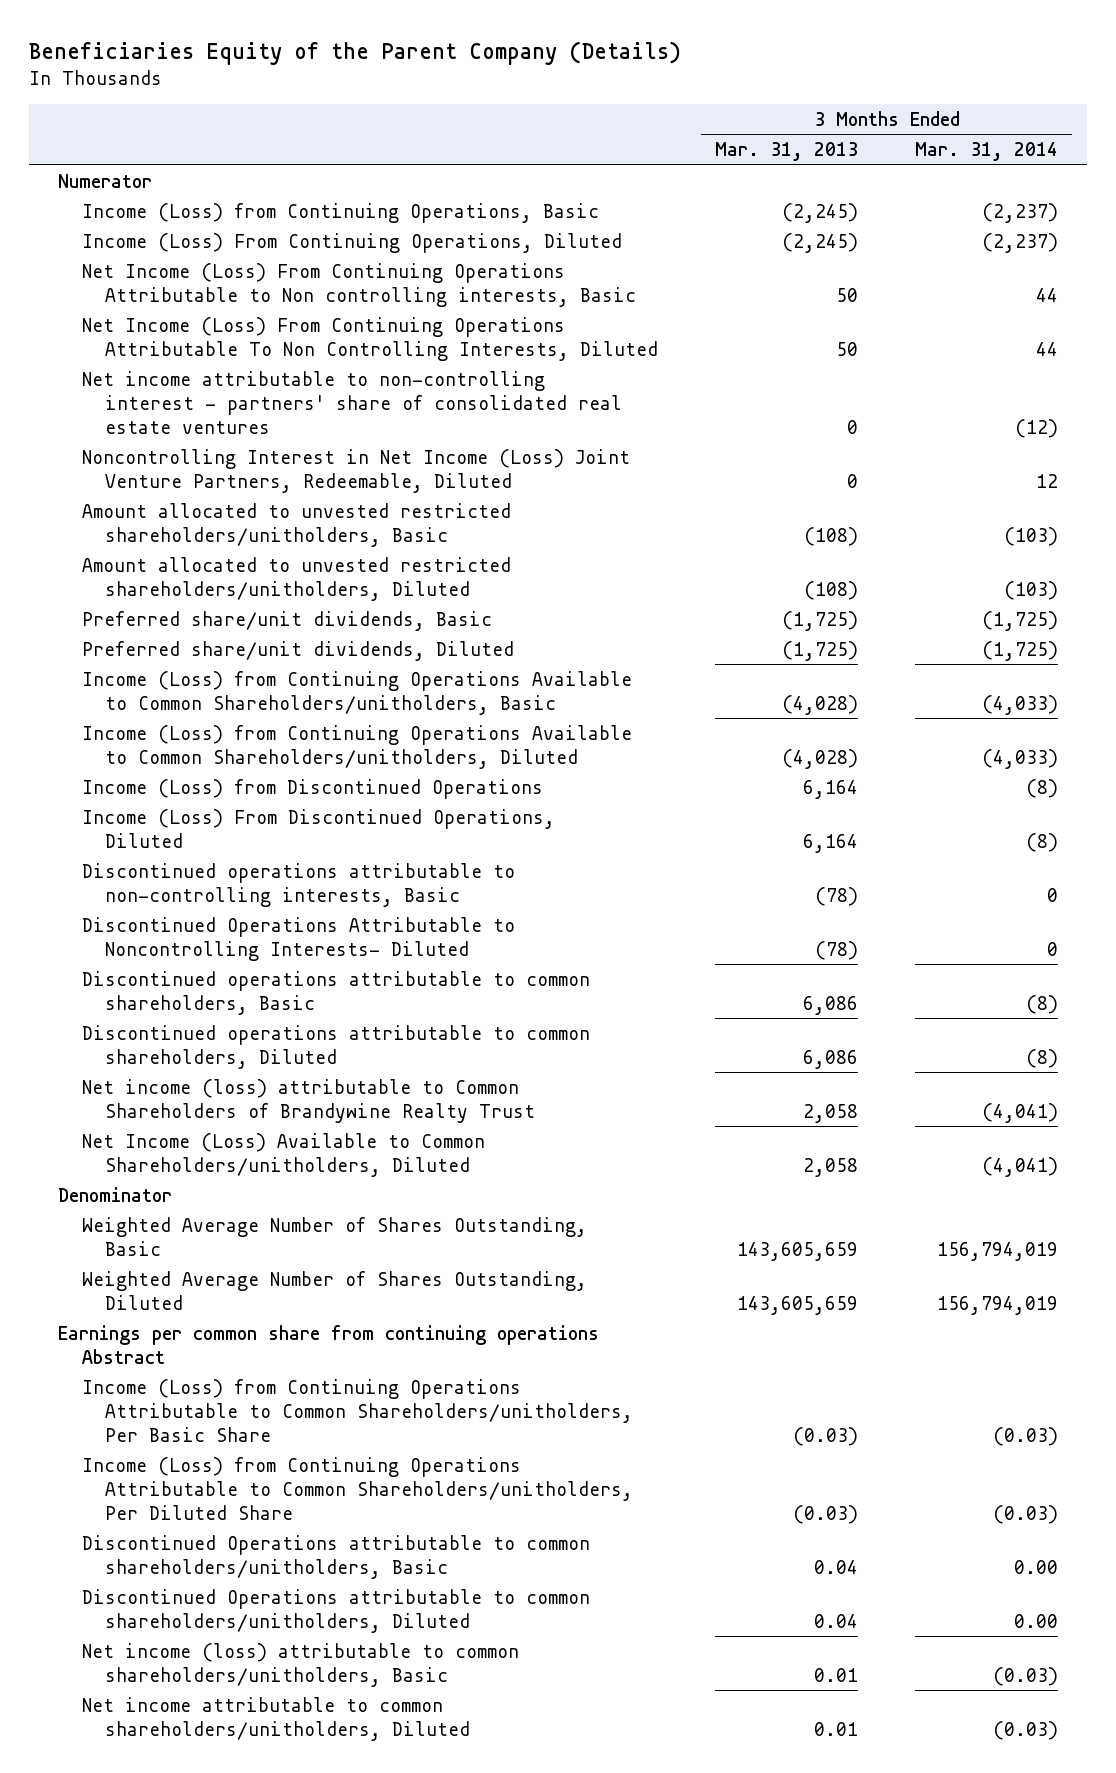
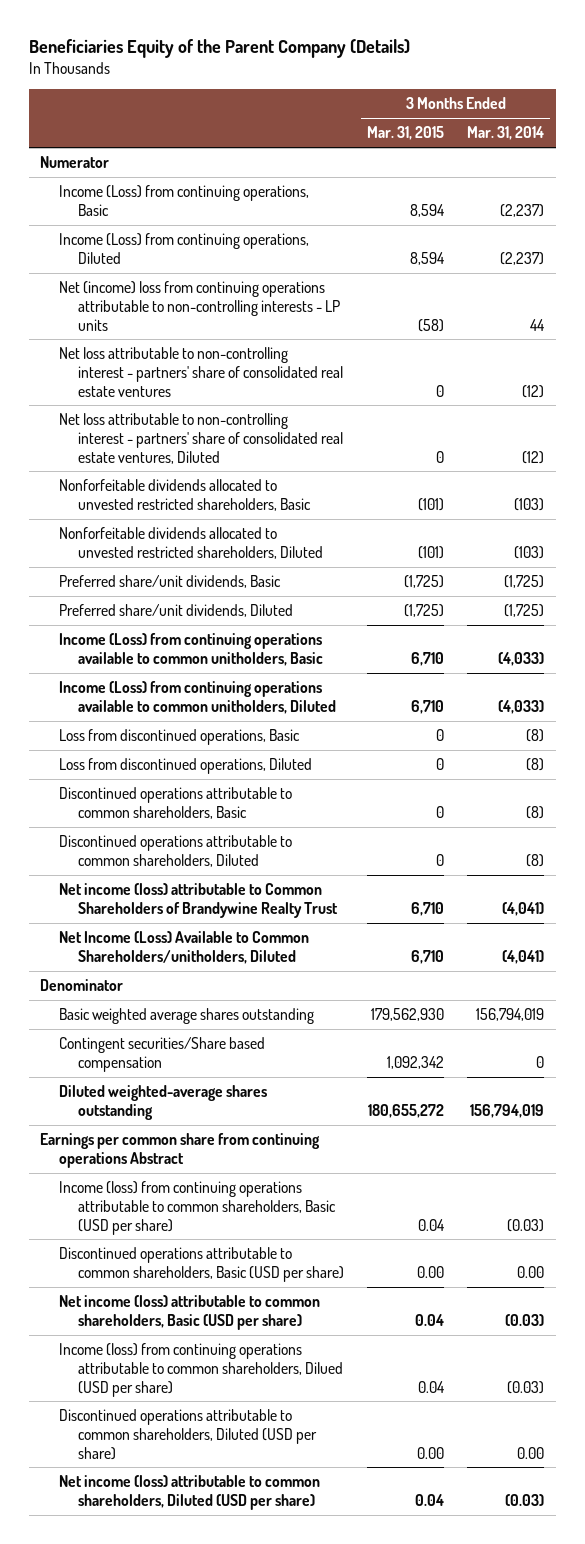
- | 3 Months Ended Mar. 31, 2013 | 3 Months Ended Mar. 31, 2014
+ | 3 Months Ended Mar. 31, 2015 | 3 Months Ended Mar. 31, 2014
- Income (Loss) from Continuing Operations, Basic | (2,245) | (2,237)
- Income (Loss) From Continuing Operations, Diluted | (2,245) | (2,237)
- Net Income (Loss) From Continuing Operations Attributable to Non controlling interests, Basic | 50 | 44
- Net Income (Loss) From Continuing Operations Attributable To Non Controlling Interests, Diluted | 50 | 44
- Net income attributable to non-controlling interest - partners' share of consolidated real estate ventures | 0 | (12)
- Noncontrolling Interest in Net Income (Loss) Joint Venture Partners, Redeemable, Diluted | 0 | 12
- Amount allocated to unvested restricted shareholders/unitholders, Basic | (108) | (103)
- Amount allocated to unvested restricted shareholders/unitholders, Diluted | (108) | (103)
+ Income (Loss) from continuing operations, Basic | 8,594 | (2,237)
+ Income (Loss) from continuing operations, Diluted | 8,594 | (2,237)
+ Net (income) loss from continuing operations attributable to non-controlling interests - LP units | (58) | 44
+ Net loss attributable to non-controlling interest - partners' share of consolidated real estate ventures | 0 | (12)
+ Net loss attributable to non-controlling interest - partners' share of consolidated real estate ventures, Diluted | 0 | (12)
+ Nonforfeitable dividends allocated to unvested restricted shareholders, Basic | (101) | (103)
+ Nonforfeitable dividends allocated to unvested restricted shareholders, Diluted | (101) | (103)
- Income (Loss) from Continuing Operations Available to Common Shareholders/unitholders, Basic | (4,028) | (4,033)
- Income (Loss) from Continuing Operations Available to Common Shareholders/unitholders, Diluted | (4,028) | (4,033)
- Income (Loss) from Discontinued Operations | 6,164 | (8)
- Income (Loss) From Discontinued Operations, Diluted | 6,164 | (8)
- Discontinued operations attributable to non-controlling interests, Basic | (78) | 0
- Discontinued Operations Attributable to Noncontrolling Interests- Diluted | (78) | 0
+ Income (Loss) from continuing operations available to common unitholders, Basic | 6,710 | (4,033)
+ Income (Loss) from continuing operations available to common unitholders, Diluted | 6,710 | (4,033)
+ Loss from discontinued operations, Basic | 0 | (8)
+ Loss from discontinued operations, Diluted | 0 | (8)
- Weighted Average Number of Shares Outstanding, Basic | 143,605,659 | 156,794,019
- Weighted Average Number of Shares Outstanding, Diluted | 143,605,659 | 156,794,019
+ Basic weighted average shares outstanding | 179,562,930 | 156,794,019
+ Contingent securities/Share based compensation | 1,092,342 | 0
+ Diluted weighted-average shares outstanding | 180,655,272 | 156,794,019
- Income (Loss) from Continuing Operations Attributable to Common Shareholders/unitholders, Per Basic Share | (0.03) | (0.03)
- Income (Loss) from Continuing Operations Attributable to Common Shareholders/unitholders, Per Diluted Share | (0.03) | (0.03)
- Discontinued Operations attributable to common shareholders/unitholders, Basic | 0.04 | 0.00
- Discontinued Operations attributable to common shareholders/unitholders, Diluted | 0.04 | 0.00
- Net income (loss) attributable to common shareholders/unitholders, Basic | 0.01 | (0.03)
- Net income attributable to common shareholders/unitholders, Diluted | 0.01 | (0.03)
+ Income (loss) from continuing operations attributable to common shareholders, Basic (USD per share) | 0.04 | (0.03)
+ Discontinued operations attributable to common shareholders, Basic (USD per share) | 0.00 | 0.00
+ Net income (loss) attributable to common shareholders, Basic (USD per share) | 0.04 | (0.03)
+ Income (loss) from continuing operations attributable to common shareholders, Dilued (USD per share) | 0.04 | (0.03)
+ Discontinued operations attributable to common shareholders, Diluted (USD per share) | 0.00 | 0.00
+ Net income (loss) attributable to common shareholders, Diluted (USD per share) | 0.04 | (0.03)

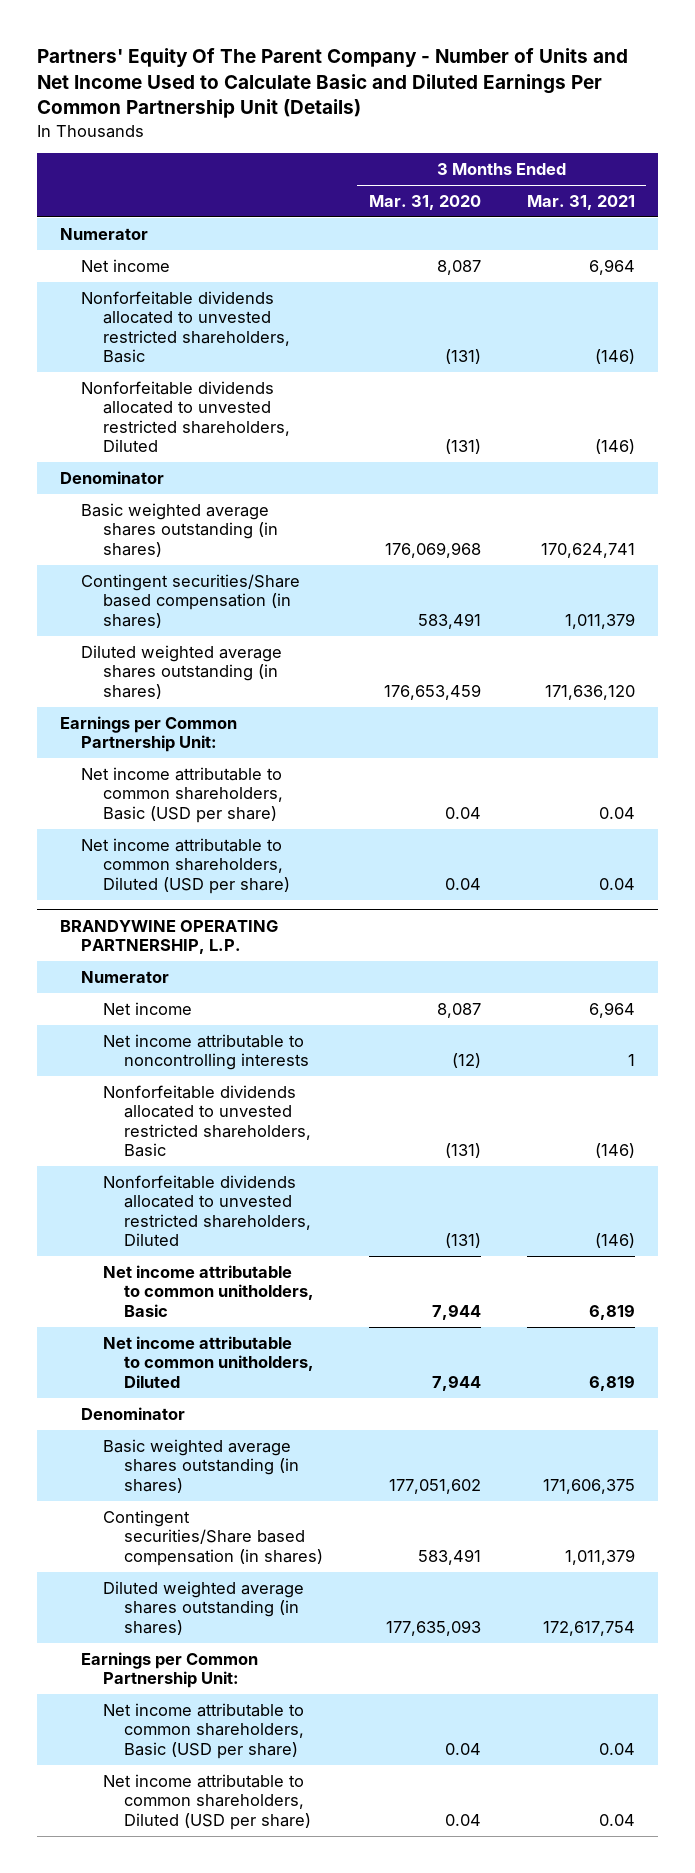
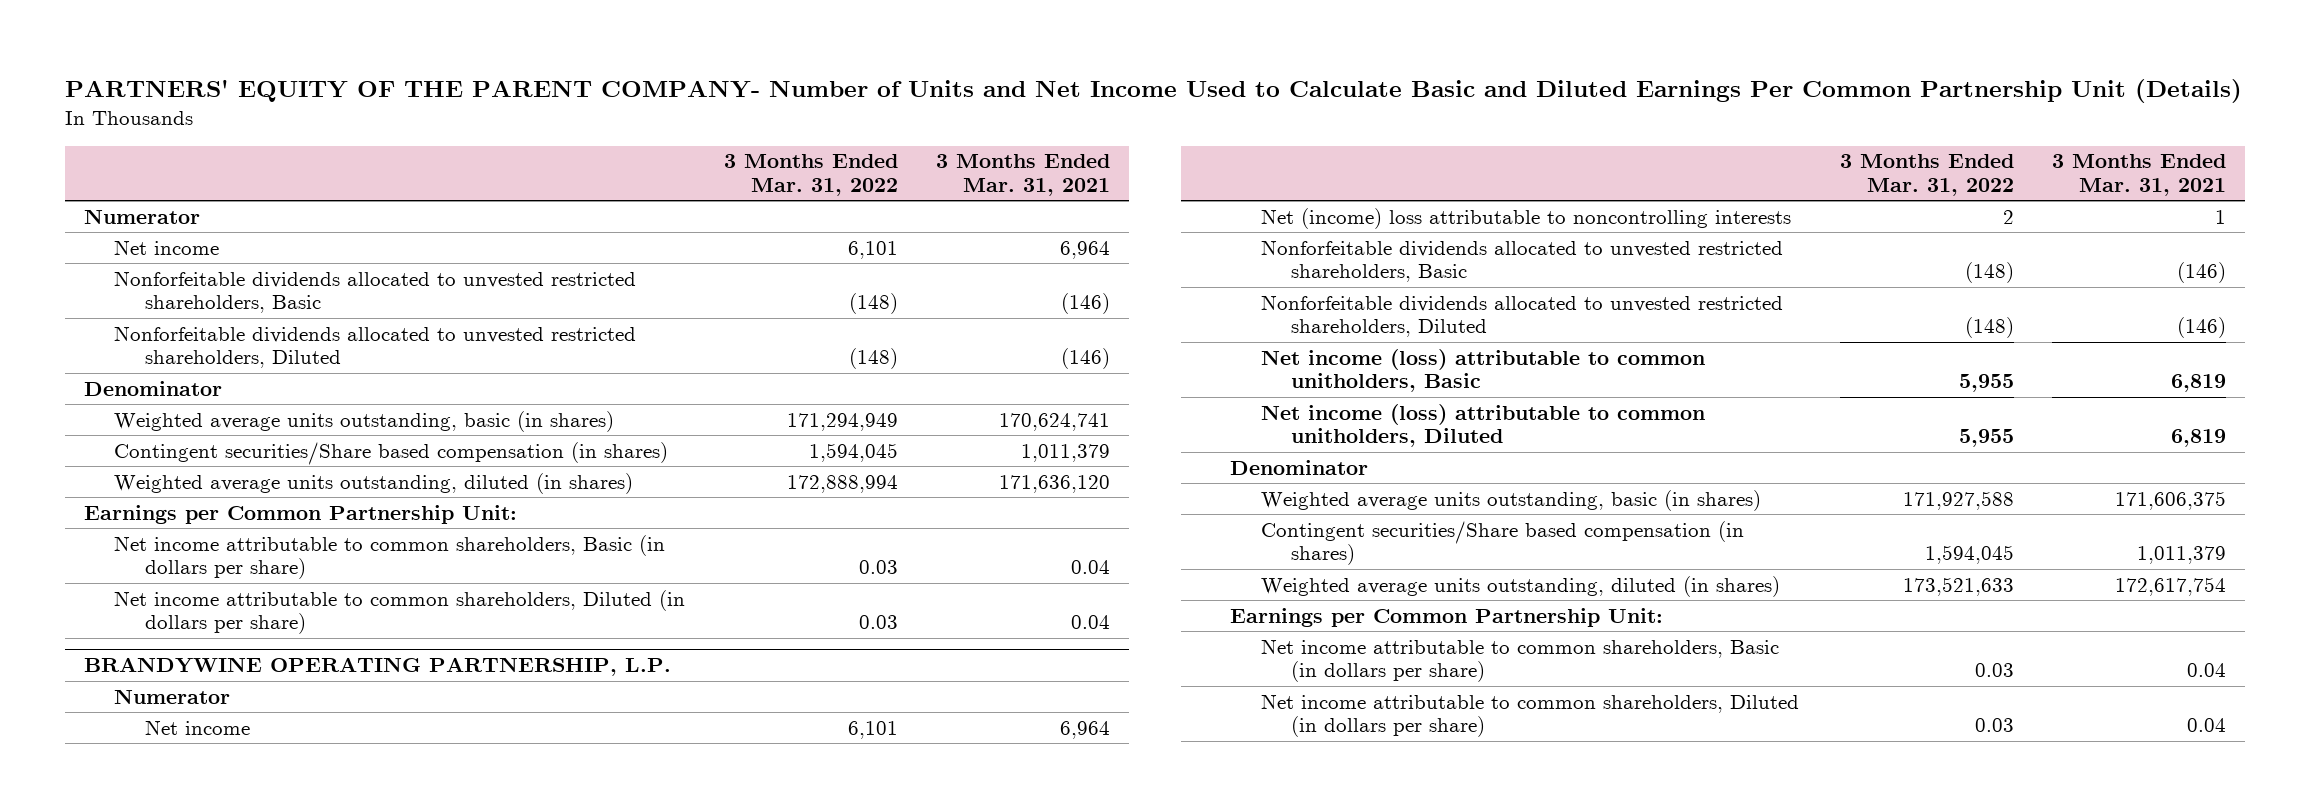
- Partners' Equity Of The Parent Company - Number of Units and Net Income Used to Calculate Basic and Diluted Earnings Per Common Partnership Unit (Details)
+ PARTNERS' EQUITY OF THE PARENT COMPANY- Number of Units and Net Income Used to Calculate Basic and Diluted Earnings Per Common Partnership Unit (Details)
- | 3 Months Ended Mar. 31, 2020 | 3 Months Ended Mar. 31, 2021
+ | 3 Months Ended Mar. 31, 2022 | 3 Months Ended Mar. 31, 2021
- Basic weighted average shares outstanding (in shares) | 176,069,968 | 170,624,741
+ Weighted average units outstanding, basic (in shares) | 171,294,949 | 170,624,741
- Diluted weighted average shares outstanding (in shares) | 176,653,459 | 171,636,120
+ Weighted average units outstanding, diluted (in shares) | 172,888,994 | 171,636,120
- Net income attributable to common shareholders, Basic (USD per share) | 0.04 | 0.04
- Net income attributable to common shareholders, Diluted (USD per share) | 0.04 | 0.04
+ Net income attributable to common shareholders, Basic (in dollars per share) | 0.03 | 0.04
+ Net income attributable to common shareholders, Diluted (in dollars per share) | 0.03 | 0.04
@ BRANDYWINE OPERATING PARTNERSHIP, L.P.
- Net income attributable to noncontrolling interests | (12) | 1
+ Net (income) loss attributable to noncontrolling interests | 2 | 1
- Net income attributable to common unitholders, Basic | 7,944 | 6,819
- Net income attributable to common unitholders, Diluted | 7,944 | 6,819
+ Net income (loss) attributable to common unitholders, Basic | 5,955 | 6,819
+ Net income (loss) attributable to common unitholders, Diluted | 5,955 | 6,819
- Basic weighted average shares outstanding (in shares) | 177,051,602 | 171,606,375
+ Weighted average units outstanding, basic (in shares) | 171,927,588 | 171,606,375
- Diluted weighted average shares outstanding (in shares) | 177,635,093 | 172,617,754
+ Weighted average units outstanding, diluted (in shares) | 173,521,633 | 172,617,754
- Net income attributable to common shareholders, Basic (USD per share) | 0.04 | 0.04
- Net income attributable to common shareholders, Diluted (USD per share) | 0.04 | 0.04
+ Net income attributable to common shareholders, Basic (in dollars per share) | 0.03 | 0.04
+ Net income attributable to common shareholders, Diluted (in dollars per share) | 0.03 | 0.04

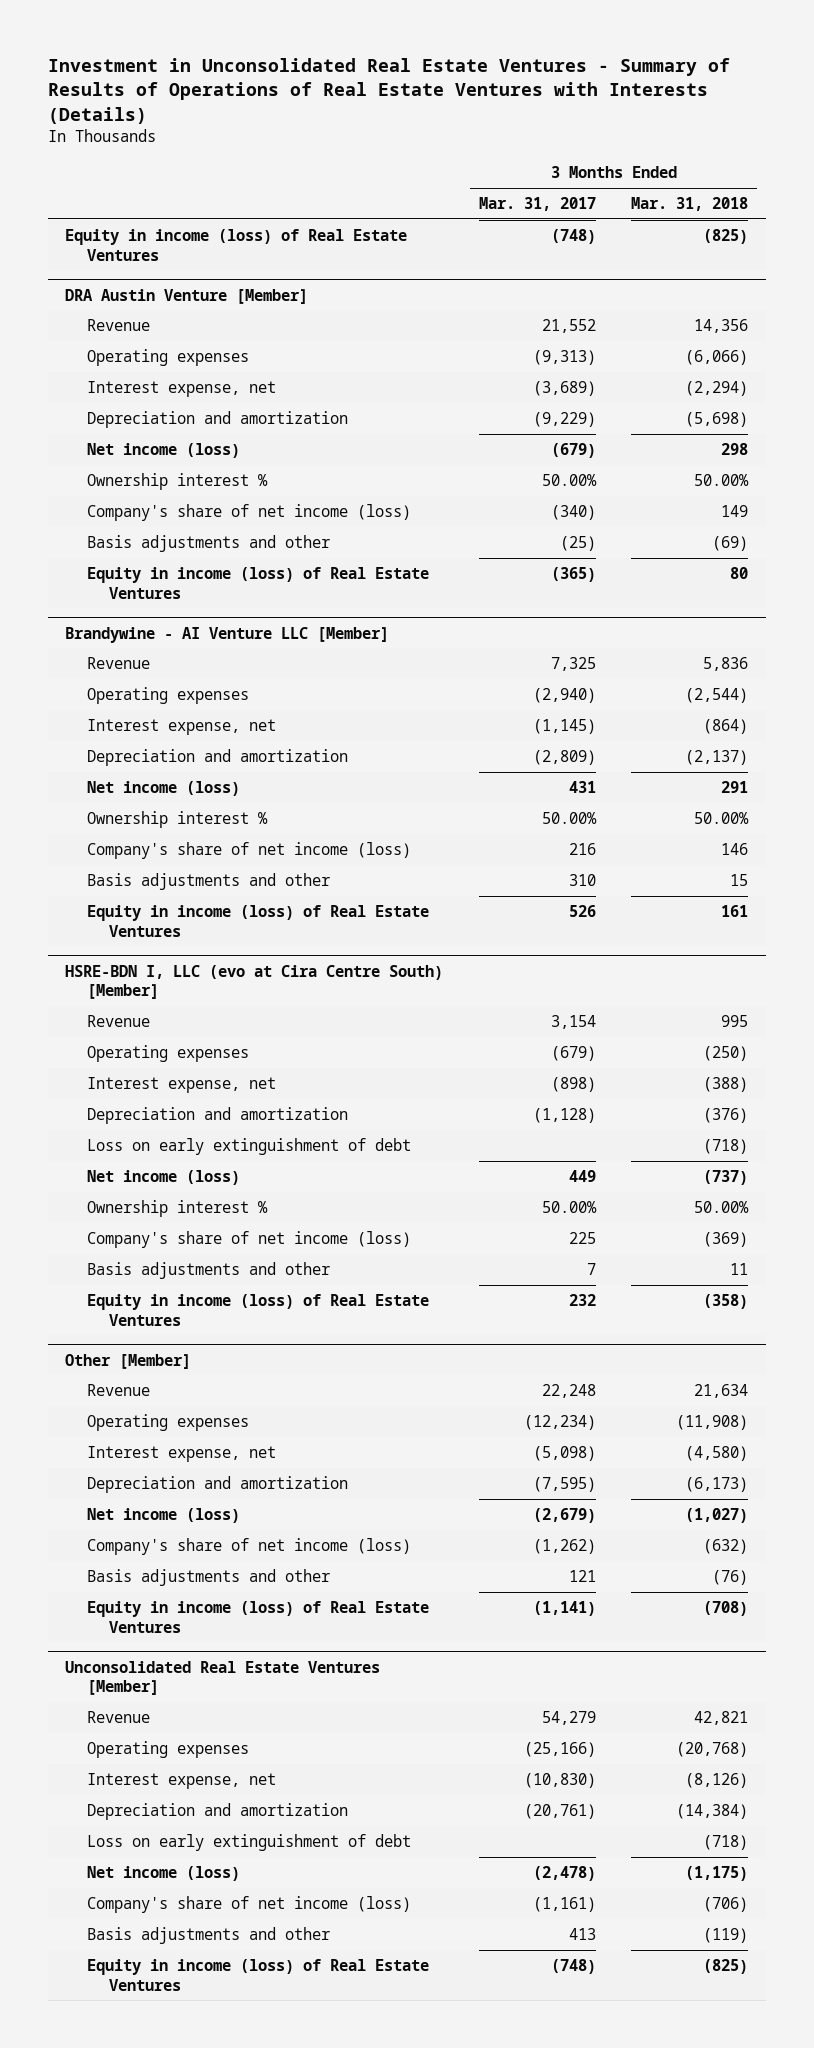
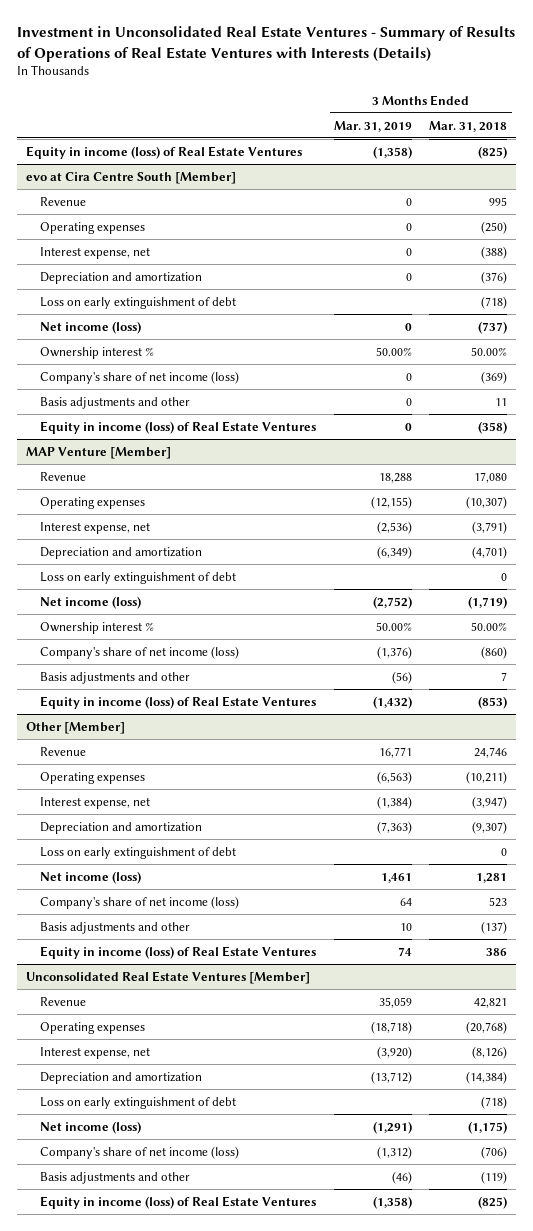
- | 3 Months Ended Mar. 31, 2017 | 3 Months Ended Mar. 31, 2018
+ | 3 Months Ended Mar. 31, 2019 | 3 Months Ended Mar. 31, 2018
- DRA Austin Venture [Member]
- Revenue | 21,552 | 14,356
- Operating expenses | (9,313) | (6,066)
- Interest expense, net | (3,689) | (2,294)
- Depreciation and amortization | (9,229) | (5,698)
- Net income (loss) | (679) | 298
- Ownership interest % | 50.00% | 50.00%
- Company's share of net income (loss) | (340) | 149
- Basis adjustments and other | (25) | (69)
- Equity in income (loss) of Real Estate Ventures | (365) | 80
- Brandywine - AI Venture LLC [Member]
- Revenue | 7,325 | 5,836
- Operating expenses | (2,940) | (2,544)
- Interest expense, net | (1,145) | (864)
- Depreciation and amortization | (2,809) | (2,137)
- Net income (loss) | 431 | 291
- Ownership interest % | 50.00% | 50.00%
- Company's share of net income (loss) | 216 | 146
- Basis adjustments and other | 310 | 15
- Equity in income (loss) of Real Estate Ventures | 526 | 161
- HSRE-BDN I, LLC (evo at Cira Centre South) [Member]
+ evo at Cira Centre South [Member]
+ MAP Venture [Member]
+ Revenue | 18,288 | 17,080
+ Operating expenses | (12,155) | (10,307)
+ Interest expense, net | (2,536) | (3,791)
+ Depreciation and amortization | (6,349) | (4,701)
+ Loss on early extinguishment of debt | | 0
+ Net income (loss) | (2,752) | (1,719)
+ Ownership interest % | 50.00% | 50.00%
+ Company's share of net income (loss) | (1,376) | (860)
+ Basis adjustments and other | (56) | 7
+ Equity in income (loss) of Real Estate Ventures | (1,432) | (853)
@ Other [Member]
- Revenue | 22,248 | 21,634
- Operating expenses | (12,234) | (11,908)
- Interest expense, net | (5,098) | (4,580)
- Depreciation and amortization | (7,595) | (6,173)
- Net income (loss) | (2,679) | (1,027)
- Company's share of net income (loss) | (1,262) | (632)
- Basis adjustments and other | 121 | (76)
- Equity in income (loss) of Real Estate Ventures | (1,141) | (708)
+ Revenue | 16,771 | 24,746
+ Operating expenses | (6,563) | (10,211)
+ Interest expense, net | (1,384) | (3,947)
+ Depreciation and amortization | (7,363) | (9,307)
+ Loss on early extinguishment of debt | | 0
+ Net income (loss) | 1,461 | 1,281
+ Company's share of net income (loss) | 64 | 523
+ Basis adjustments and other | 10 | (137)
+ Equity in income (loss) of Real Estate Ventures | 74 | 386

